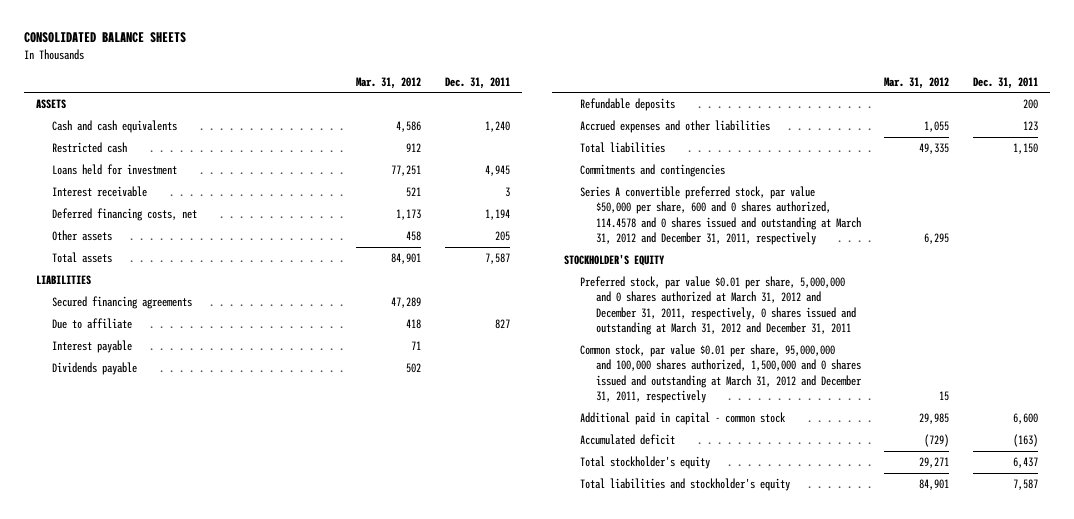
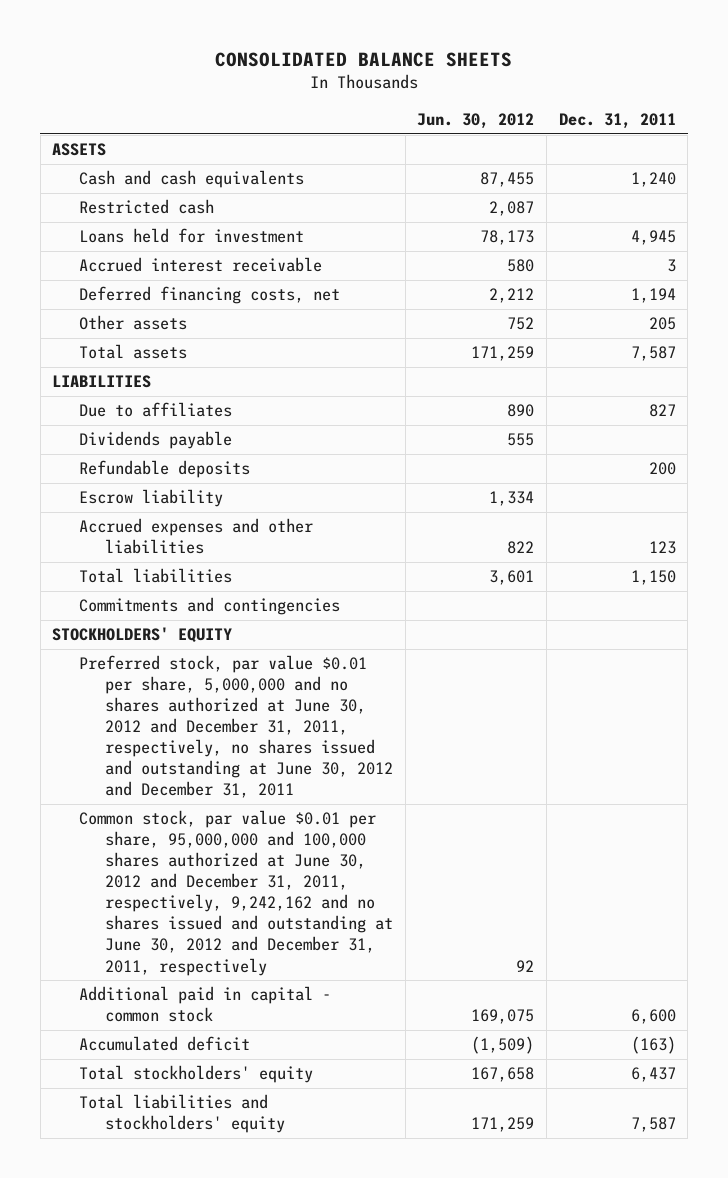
- | Mar. 31, 2012 | Dec. 31, 2011
+ | Jun. 30, 2012 | Dec. 31, 2011
- Interest receivable | 521 | 3
+ Accrued interest receivable | 580 | 3
- Secured financing agreements | 47,289 |
- Due to affiliate | 418 | 827
- Interest payable | 71 |
+ Due to affiliates | 890 | 827
+ Escrow liability | 1,334 |
- Series A convertible preferred stock, par value $50,000 per share, 600 and 0 shares authorized, 114.4578 and 0 shares issued and outstanding at March 31, 2012 and December 31, 2011, respectively | 6,295 |
- STOCKHOLDER'S EQUITY
- Preferred stock, par value $0.01 per share, 5,000,000 and 0 shares authorized at March 31, 2012 and December 31, 2011, respectively, 0 shares issued and outstanding at March 31, 2012 and December 31, 2011
- Common stock, par value $0.01 per share, 95,000,000 and 100,000 shares authorized, 1,500,000 and 0 shares issued and outstanding at March 31, 2012 and December 31, 2011, respectively | 15 |
+ STOCKHOLDERS' EQUITY
+ Preferred stock, par value $0.01 per share, 5,000,000 and no shares authorized at June 30, 2012 and December 31, 2011, respectively, no shares issued and outstanding at June 30, 2012 and December 31, 2011
+ Common stock, par value $0.01 per share, 95,000,000 and 100,000 shares authorized at June 30, 2012 and December 31, 2011, respectively, 9,242,162 and no shares issued and outstanding at June 30, 2012 and December 31, 2011, respectively | 92 |
- Total stockholder's equity | 29,271 | 6,437
- Total liabilities and stockholder's equity | 84,901 | 7,587
+ Total stockholders' equity | 167,658 | 6,437
+ Total liabilities and stockholders' equity | 171,259 | 7,587

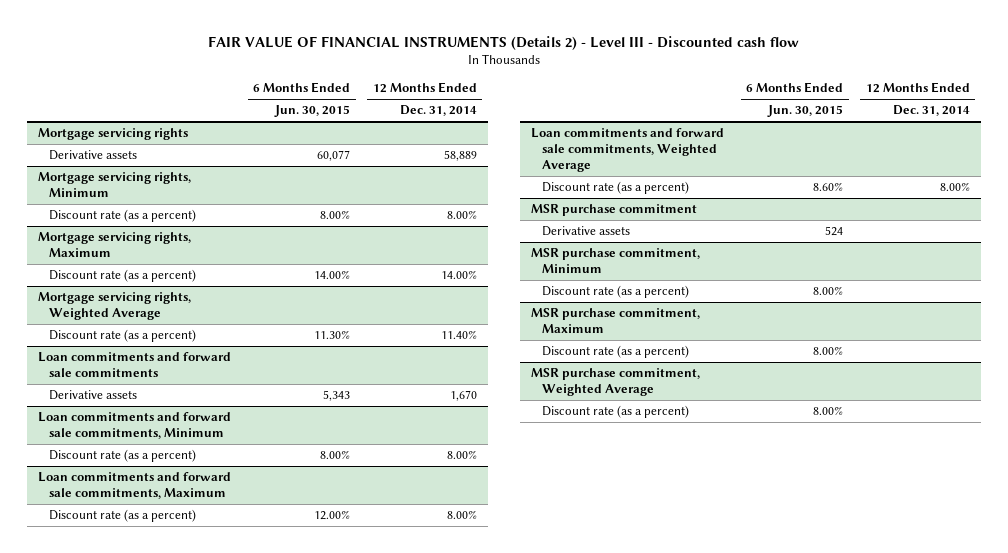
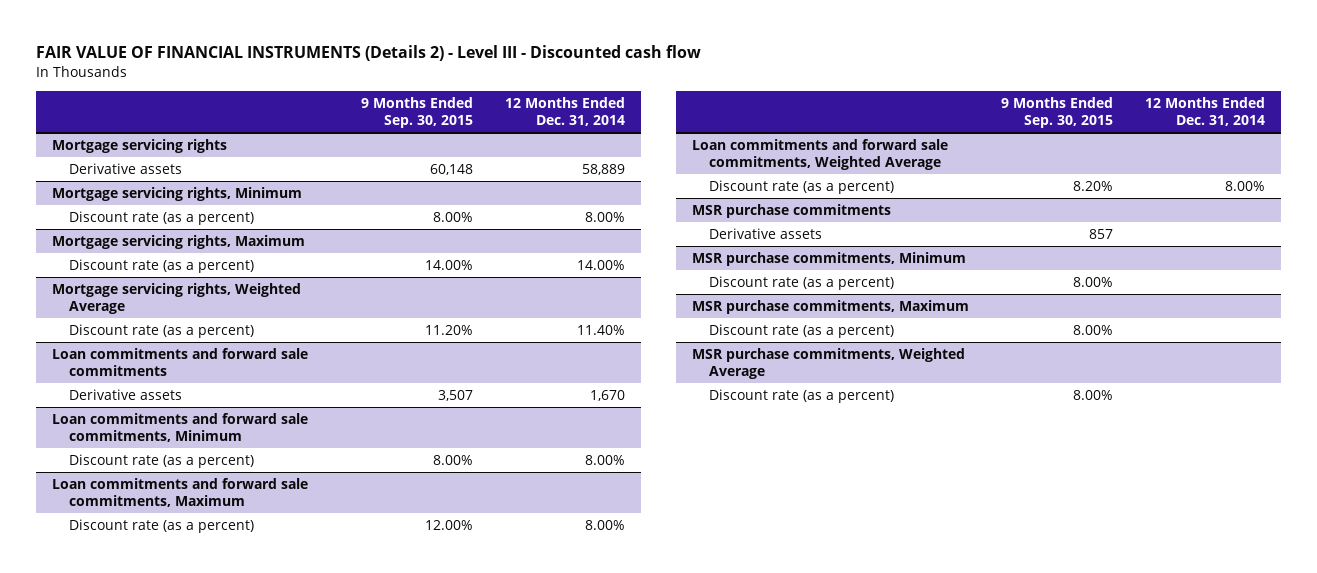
- | 6 Months Ended Jun. 30, 2015 | 12 Months Ended Dec. 31, 2014
+ | 9 Months Ended Sep. 30, 2015 | 12 Months Ended Dec. 31, 2014
- MSR purchase commitment
+ MSR purchase commitments
- MSR purchase commitment, Minimum
+ MSR purchase commitments, Minimum
- MSR purchase commitment, Maximum
+ MSR purchase commitments, Maximum
- MSR purchase commitment, Weighted Average
+ MSR purchase commitments, Weighted Average

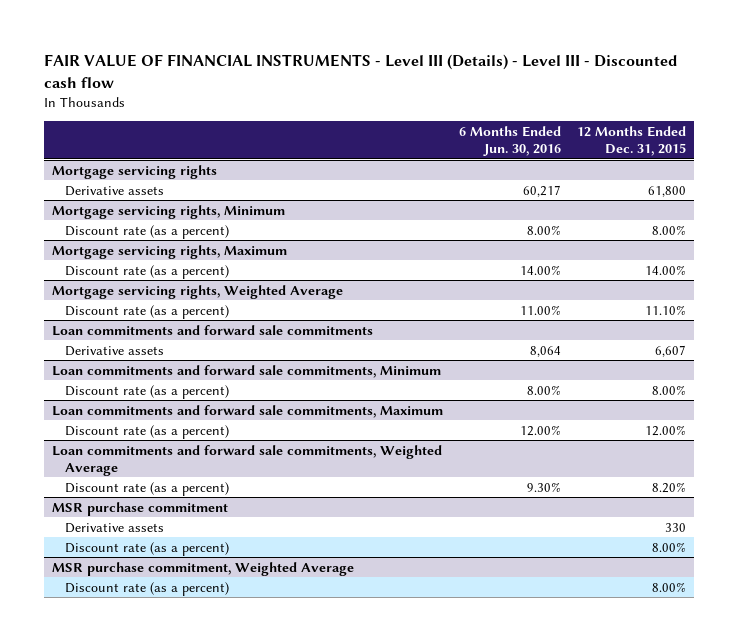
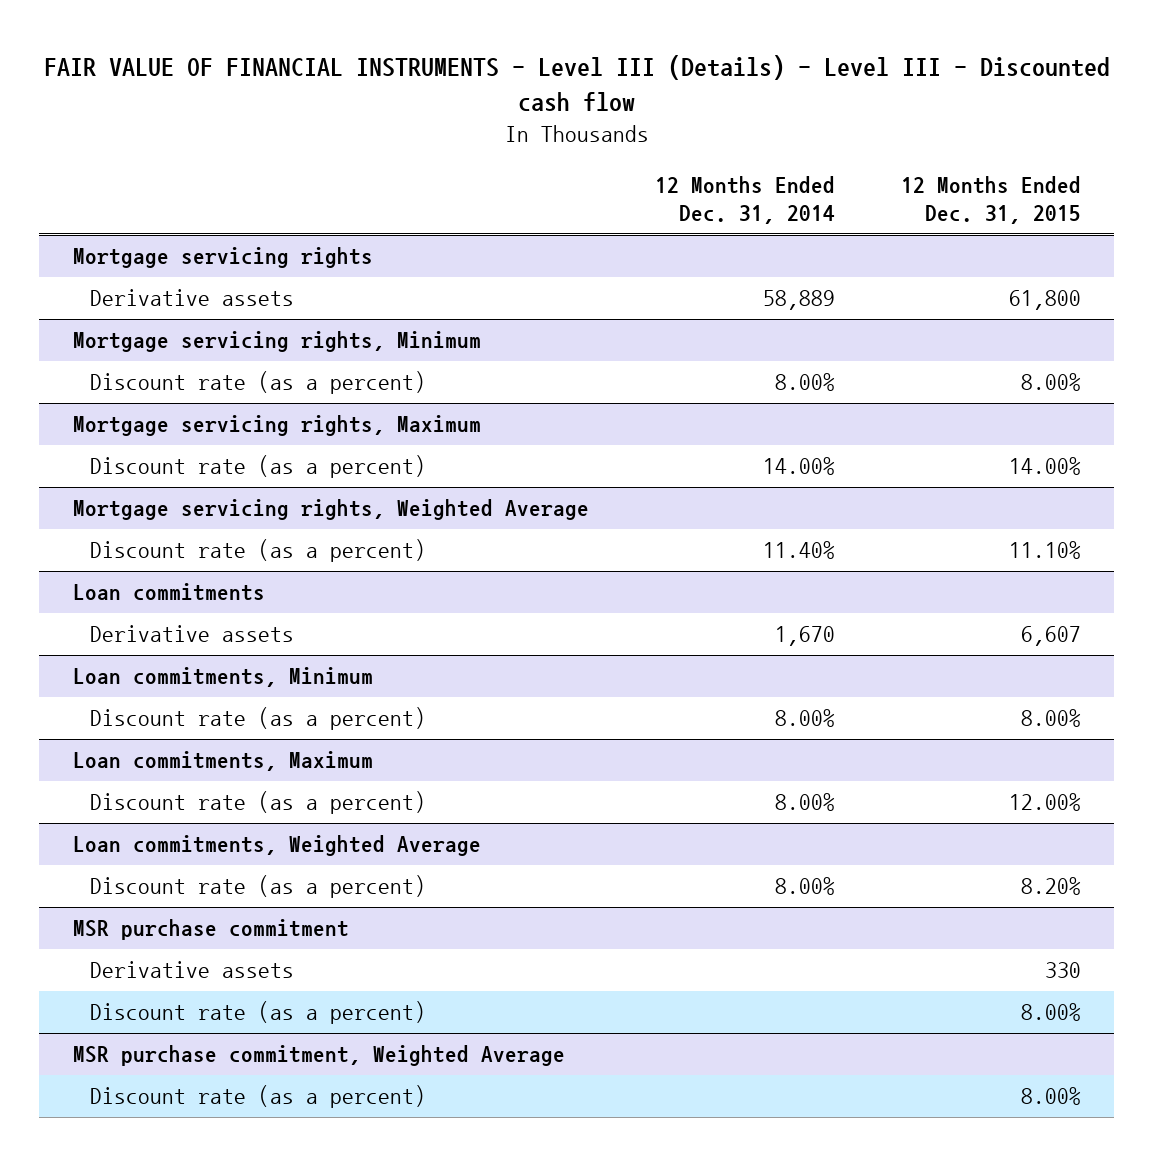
- | 6 Months Ended Jun. 30, 2016 | 12 Months Ended Dec. 31, 2015
+ | 12 Months Ended Dec. 31, 2014 | 12 Months Ended Dec. 31, 2015
- Loan commitments and forward sale commitments
+ Loan commitments
- Loan commitments and forward sale commitments, Minimum
+ Loan commitments, Minimum
- Loan commitments and forward sale commitments, Maximum
+ Loan commitments, Maximum
- Loan commitments and forward sale commitments, Weighted Average
+ Loan commitments, Weighted Average

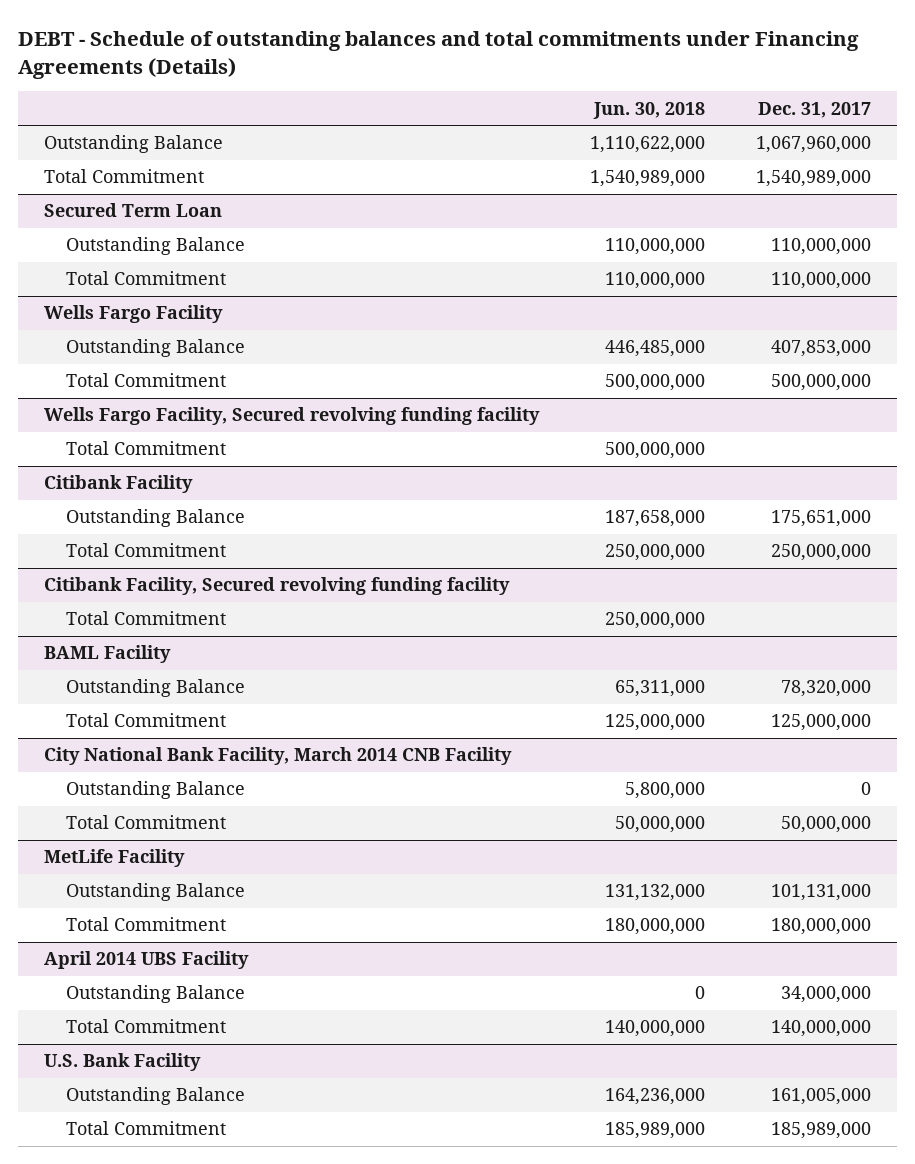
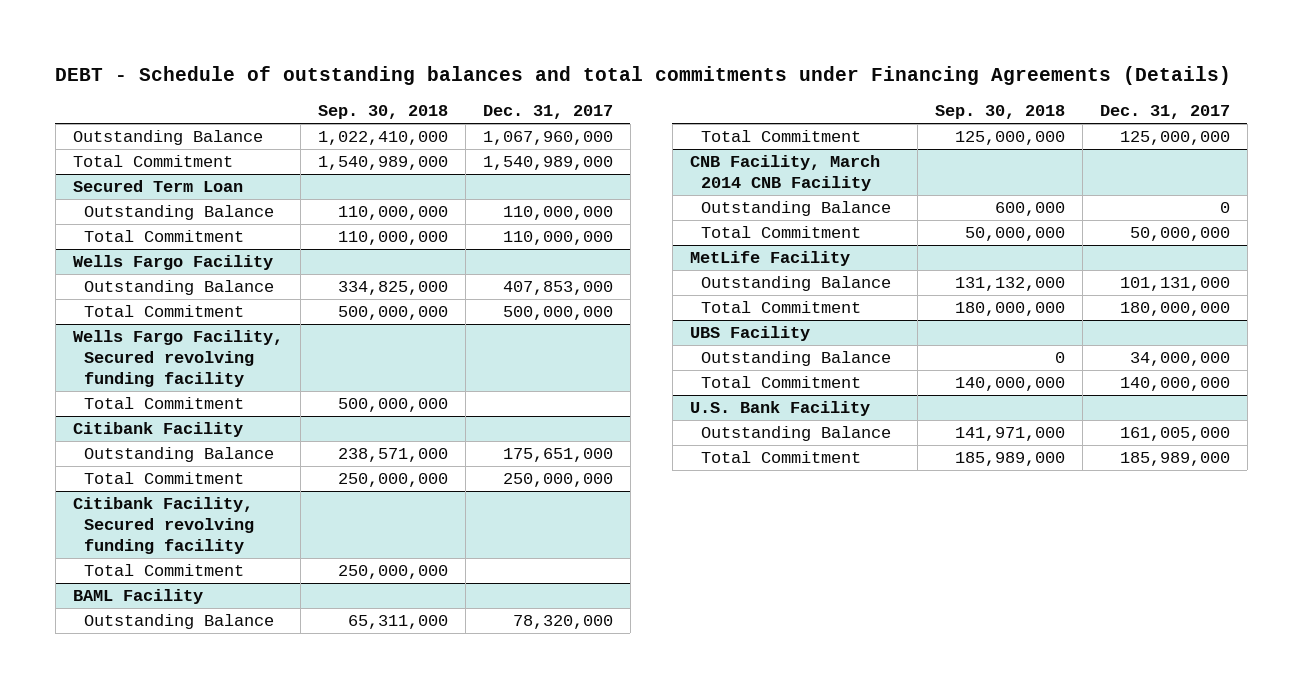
- | Jun. 30, 2018 | Dec. 31, 2017
+ | Sep. 30, 2018 | Dec. 31, 2017
- City National Bank Facility, March 2014 CNB Facility
+ CNB Facility, March 2014 CNB Facility
- April 2014 UBS Facility
+ UBS Facility

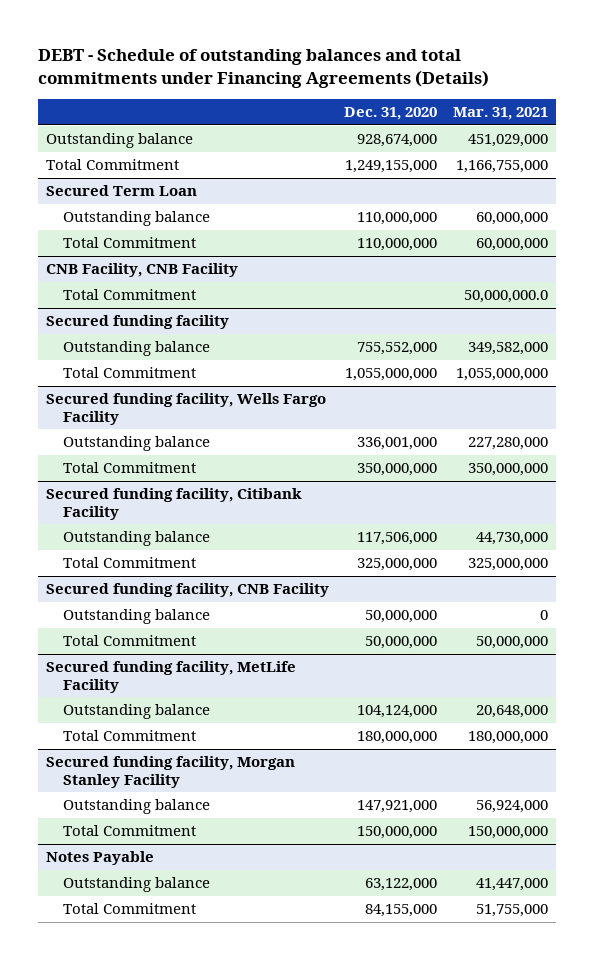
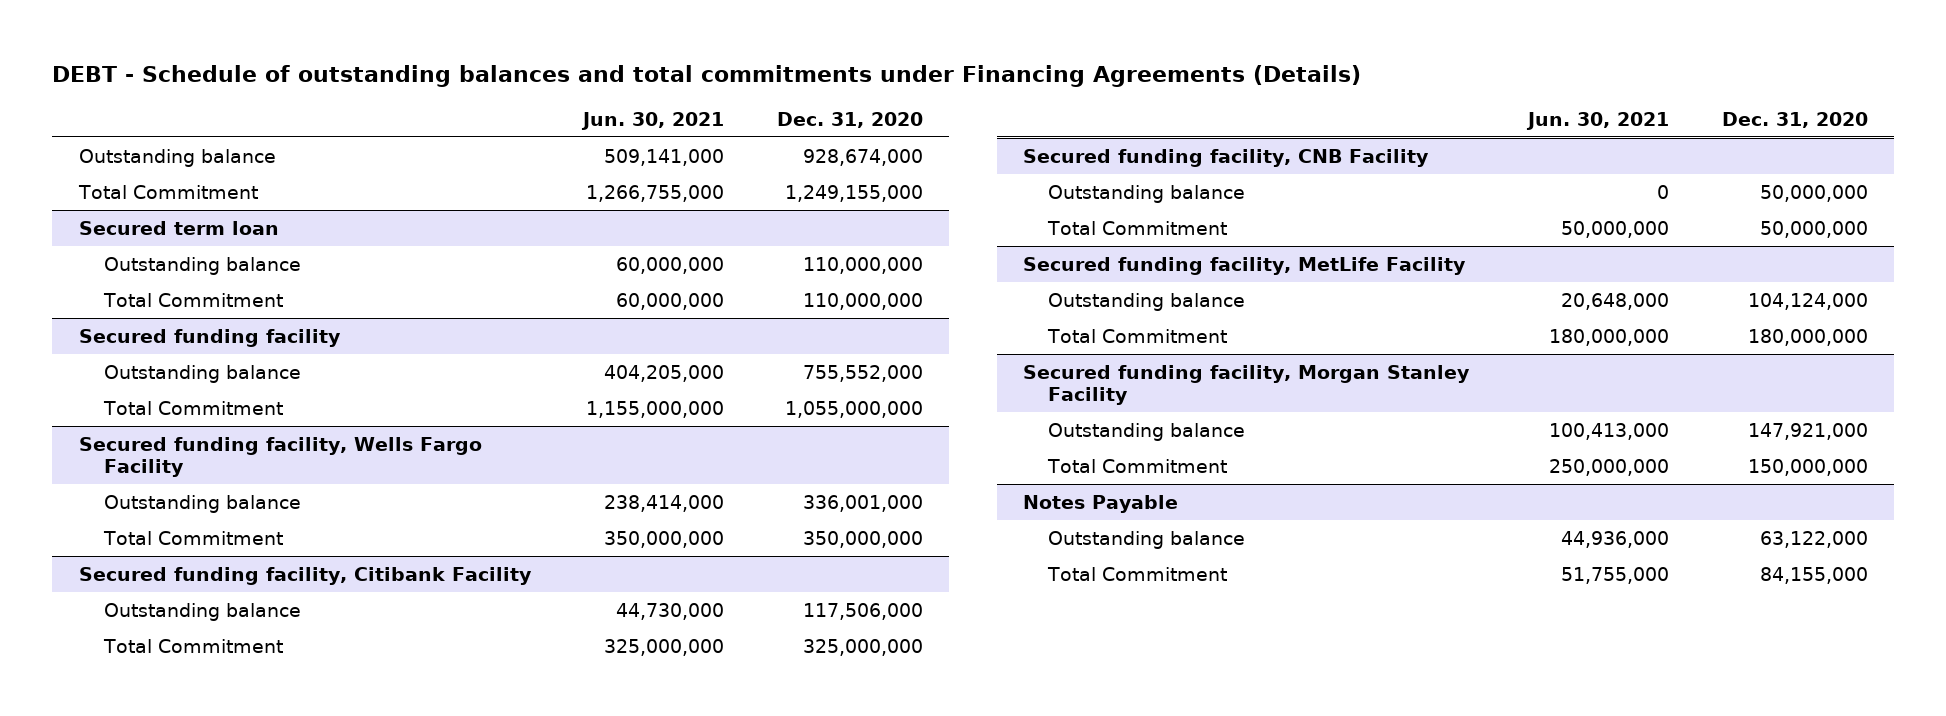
- | Dec. 31, 2020 | Mar. 31, 2021
+ | Jun. 30, 2021 | Dec. 31, 2020
- Secured Term Loan
+ Secured term loan
- CNB Facility, CNB Facility
- Total Commitment | | 50,000,000.0

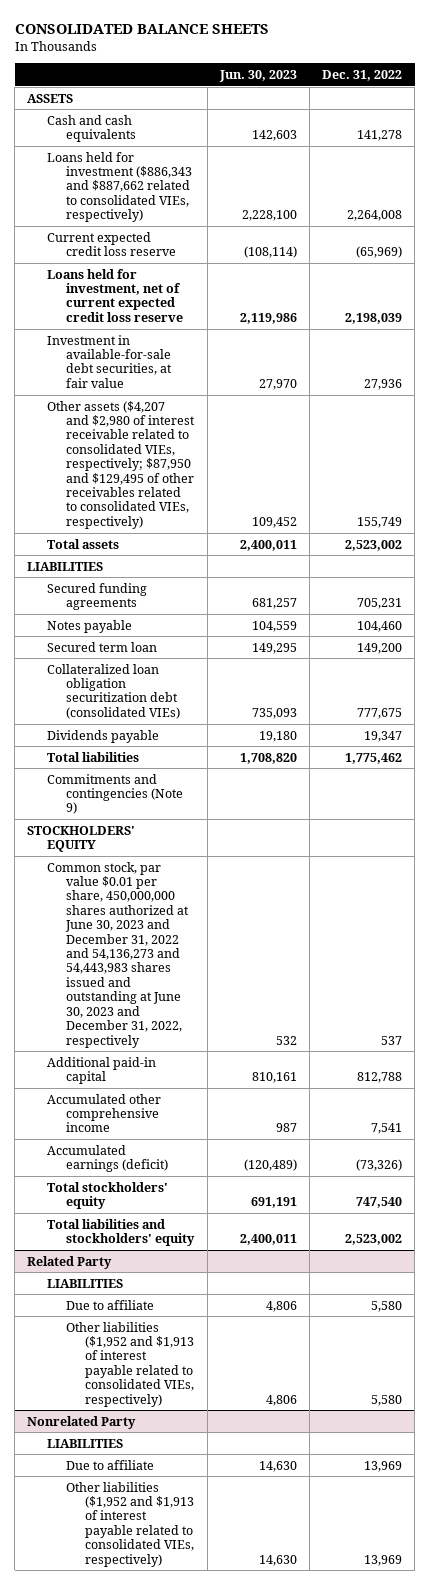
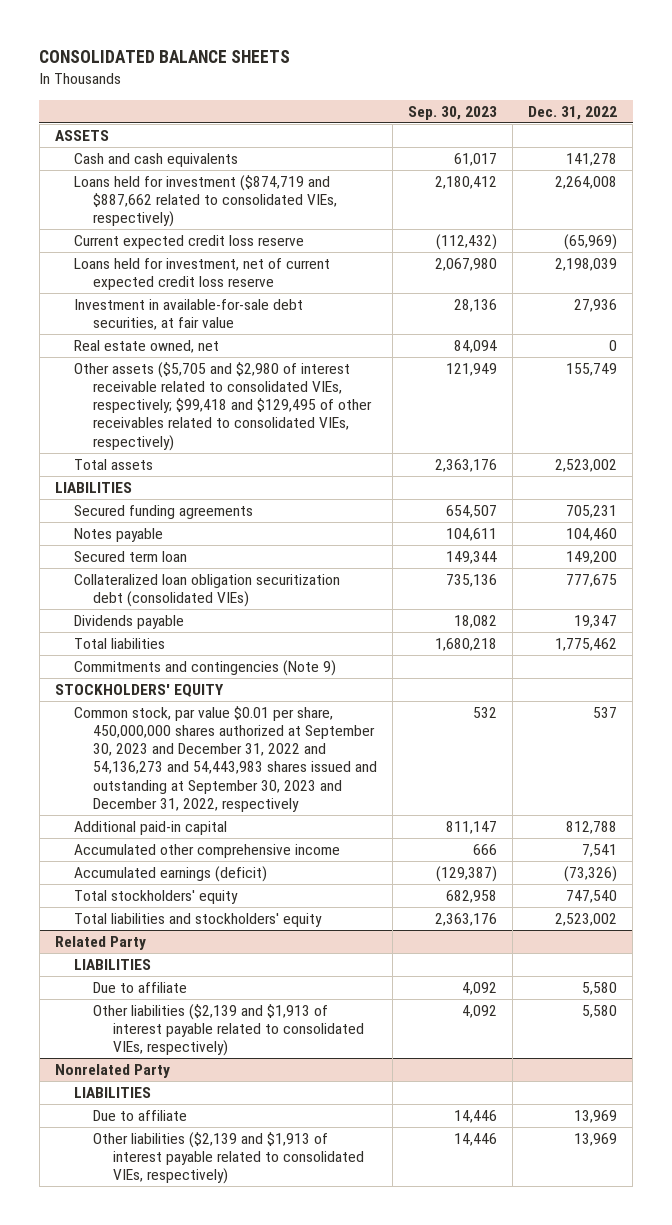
- | Jun. 30, 2023 | Dec. 31, 2022
+ | Sep. 30, 2023 | Dec. 31, 2022
- Loans held for investment ($886,343 and $887,662 related to consolidated VIEs, respectively) | 2,228,100 | 2,264,008
+ Loans held for investment ($874,719 and $887,662 related to consolidated VIEs, respectively) | 2,180,412 | 2,264,008
- Other assets ($4,207 and $2,980 of interest receivable related to consolidated VIEs, respectively; $87,950 and $129,495 of other receivables related to consolidated VIEs, respectively) | 109,452 | 155,749
+ Real estate owned, net | 84,094 | 0
+ Other assets ($5,705 and $2,980 of interest receivable related to consolidated VIEs, respectively; $99,418 and $129,495 of other receivables related to consolidated VIEs, respectively) | 121,949 | 155,749
- Common stock, par value $0.01 per share, 450,000,000 shares authorized at June 30, 2023 and December 31, 2022 and 54,136,273 and 54,443,983 shares issued and outstanding at June 30, 2023 and December 31, 2022, respectively | 532 | 537
+ Common stock, par value $0.01 per share, 450,000,000 shares authorized at September 30, 2023 and December 31, 2022 and 54,136,273 and 54,443,983 shares issued and outstanding at September 30, 2023 and December 31, 2022, respectively | 532 | 537
@ Related Party
- Other liabilities ($1,952 and $1,913 of interest payable related to consolidated VIEs, respectively) | 4,806 | 5,580
+ Other liabilities ($2,139 and $1,913 of interest payable related to consolidated VIEs, respectively) | 4,092 | 5,580
@ Nonrelated Party
- Other liabilities ($1,952 and $1,913 of interest payable related to consolidated VIEs, respectively) | 14,630 | 13,969
+ Other liabilities ($2,139 and $1,913 of interest payable related to consolidated VIEs, respectively) | 14,446 | 13,969

